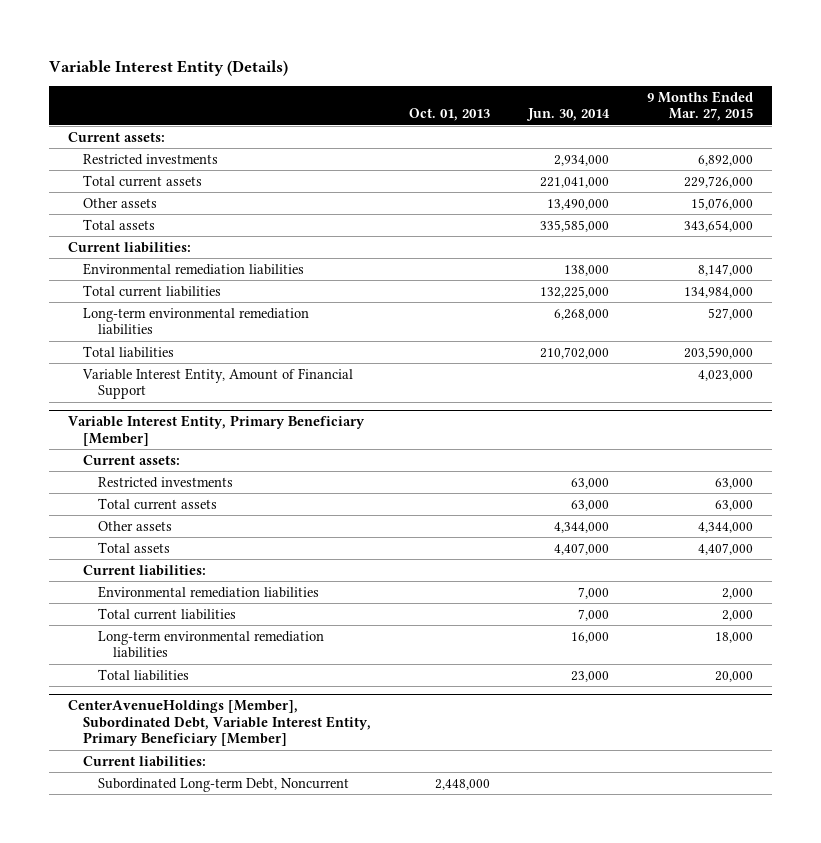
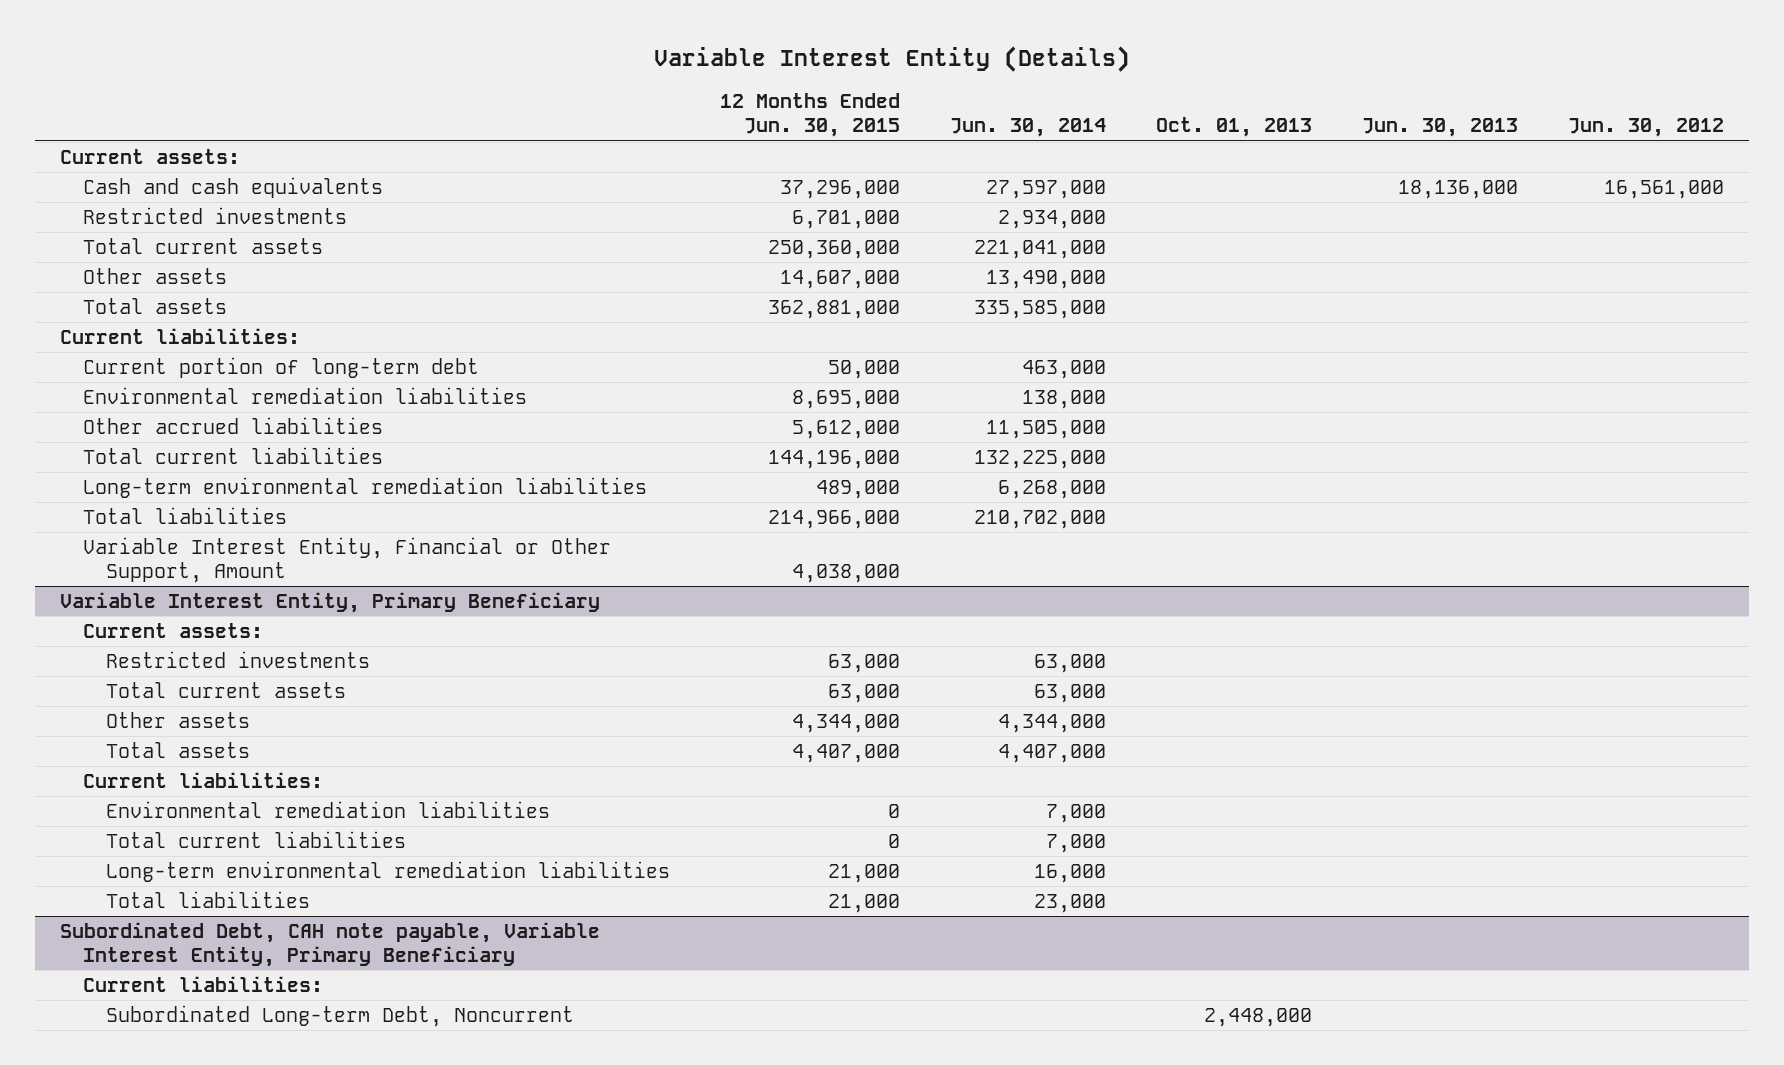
- | Oct. 01, 2013 | Jun. 30, 2014 | 9 Months Ended Mar. 27, 2015
+ | 12 Months Ended Jun. 30, 2015 | Jun. 30, 2014 | Oct. 01, 2013 | Jun. 30, 2013 | Jun. 30, 2012
+ Cash and cash equivalents | 37,296,000 | 27,597,000 | | 18,136,000 | 16,561,000
+ Current portion of long-term debt | 50,000 | 463,000 | | |
+ Other accrued liabilities | 5,612,000 | 11,505,000 | | |
- Variable Interest Entity, Amount of Financial Support | | | 4,023,000
- Variable Interest Entity, Primary Beneficiary [Member]
+ Variable Interest Entity, Financial or Other Support, Amount | 4,038,000 | | | |
+ Variable Interest Entity, Primary Beneficiary
- CenterAvenueHoldings [Member], Subordinated Debt, Variable Interest Entity, Primary Beneficiary [Member]
+ Subordinated Debt, CAH note payable, Variable Interest Entity, Primary Beneficiary

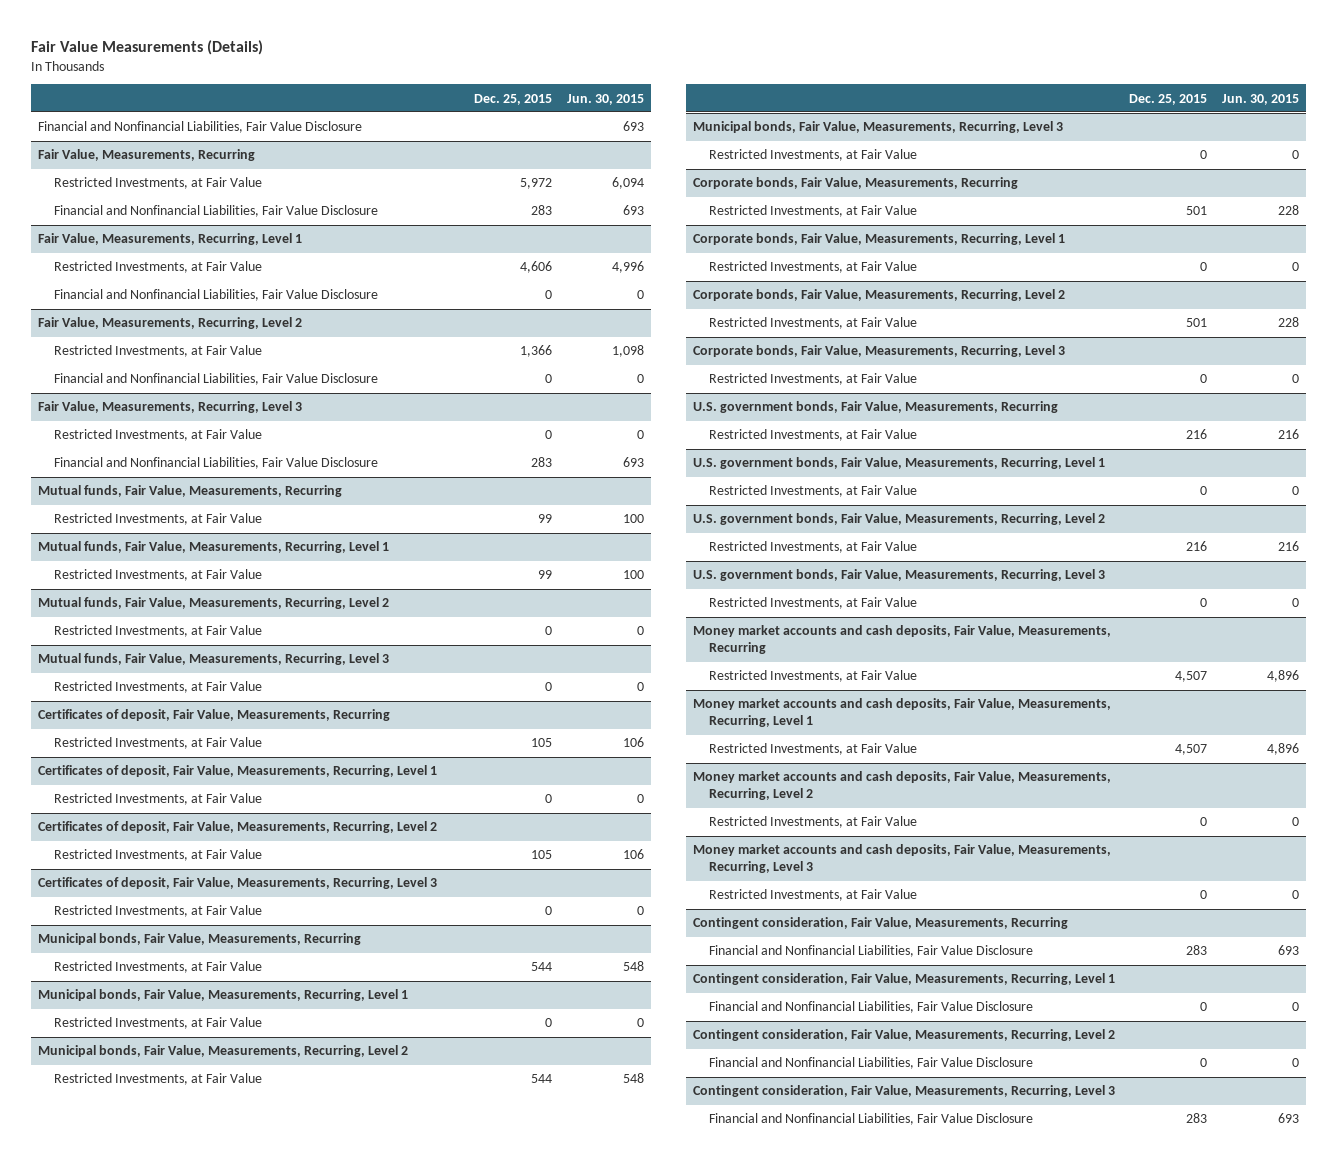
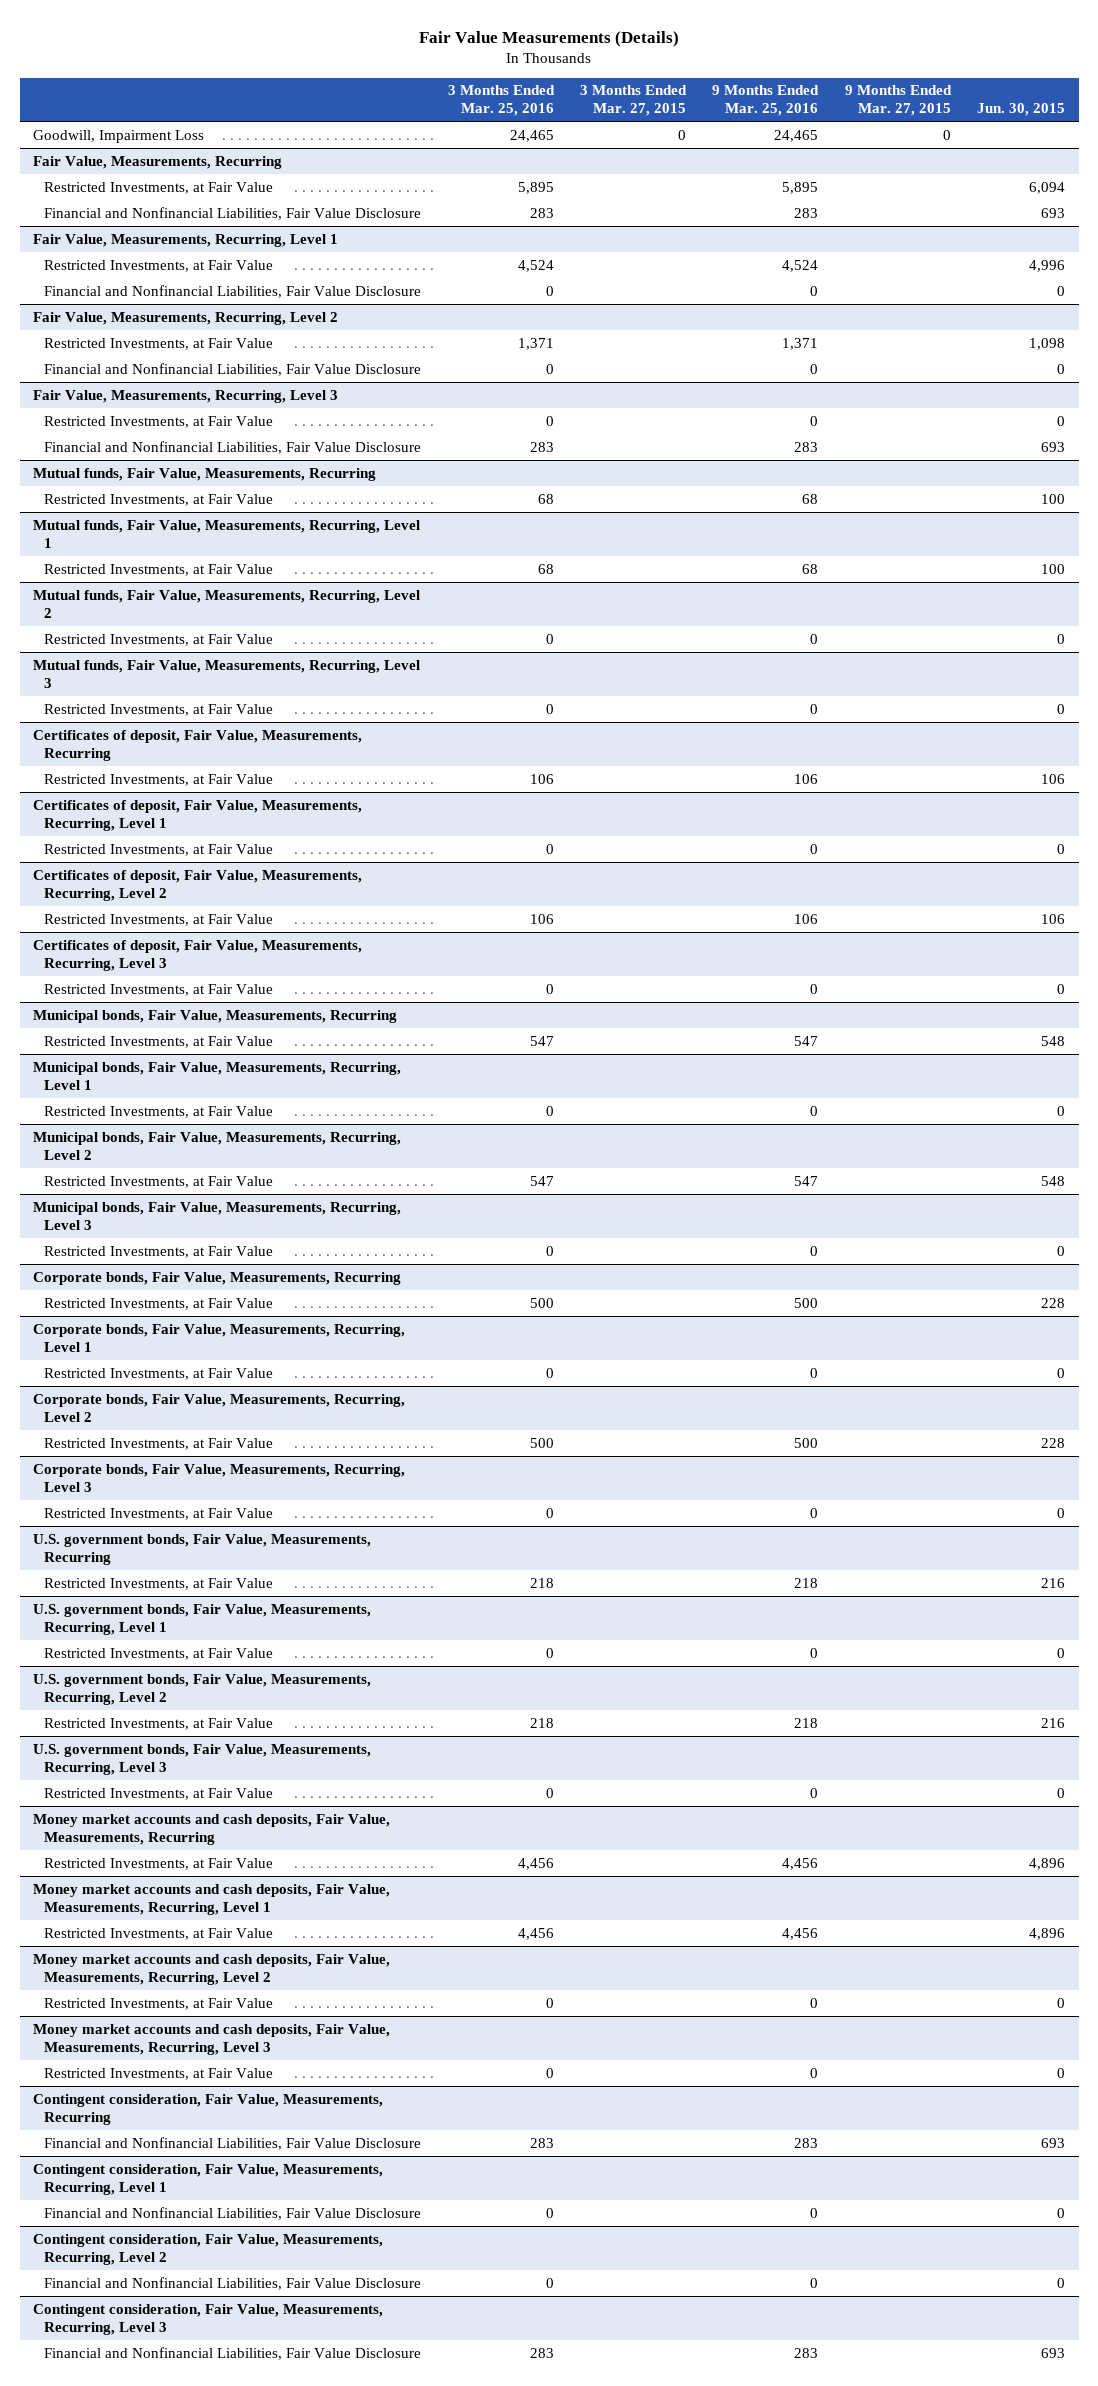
- | Dec. 25, 2015 | Jun. 30, 2015
+ | 3 Months Ended Mar. 25, 2016 | 3 Months Ended Mar. 27, 2015 | 9 Months Ended Mar. 25, 2016 | 9 Months Ended Mar. 27, 2015 | Jun. 30, 2015
- Financial and Nonfinancial Liabilities, Fair Value Disclosure | | 693
+ Goodwill, Impairment Loss | 24,465 | 0 | 24,465 | 0 |

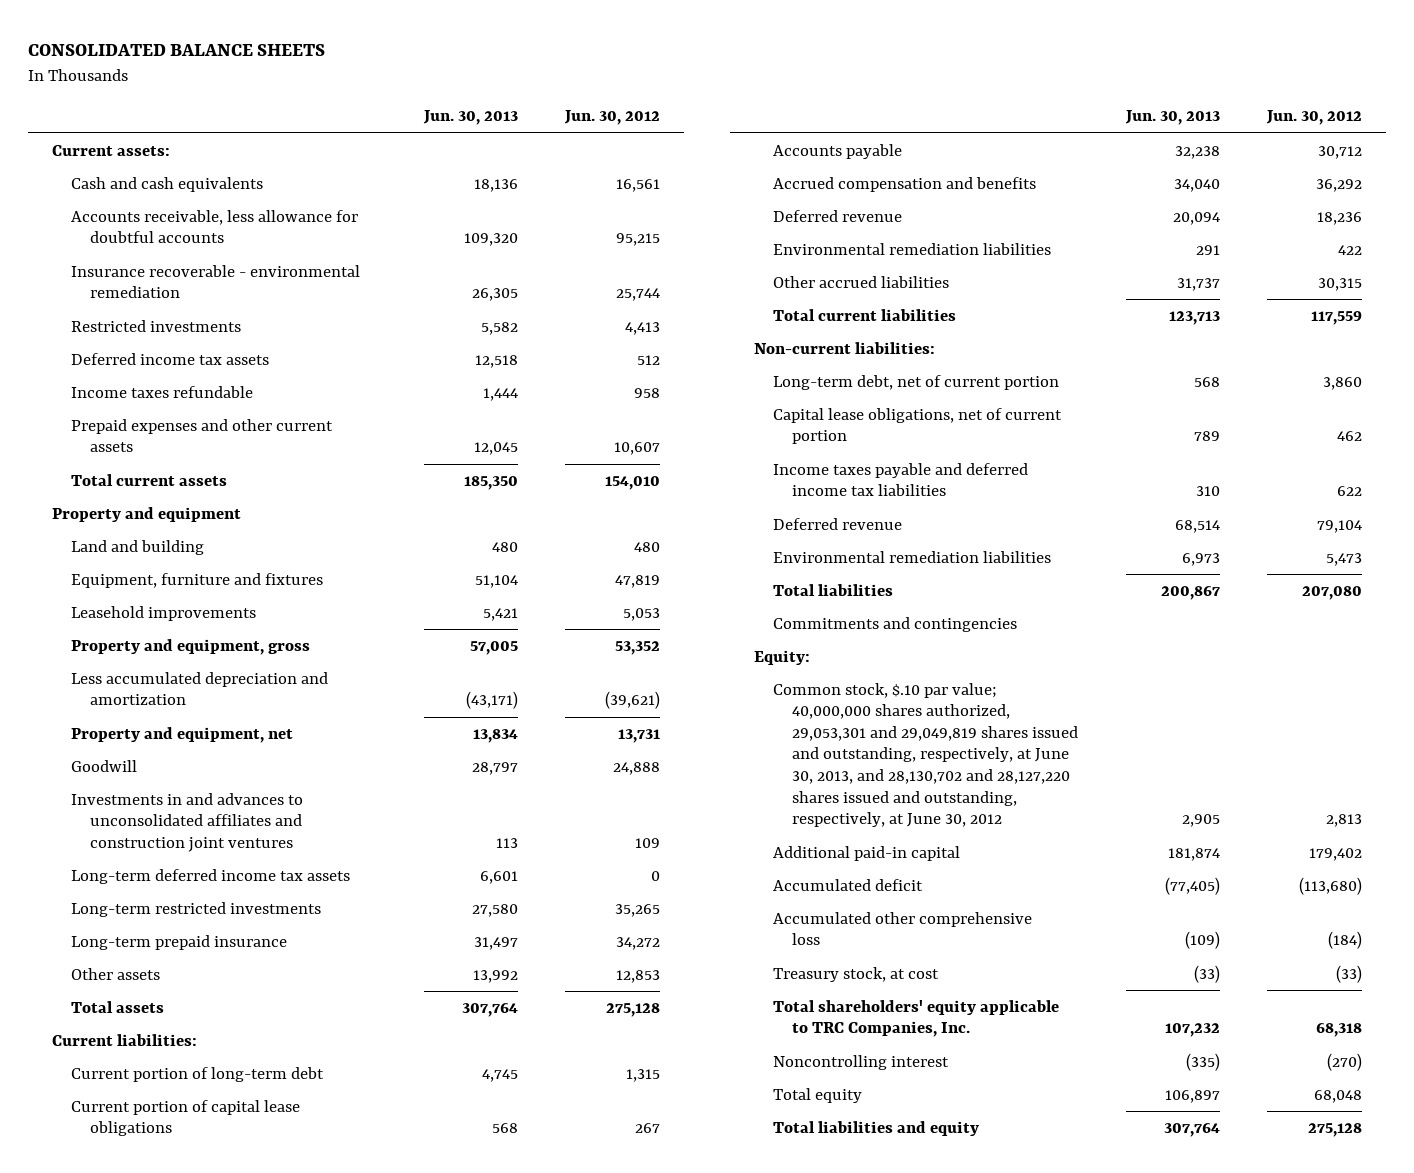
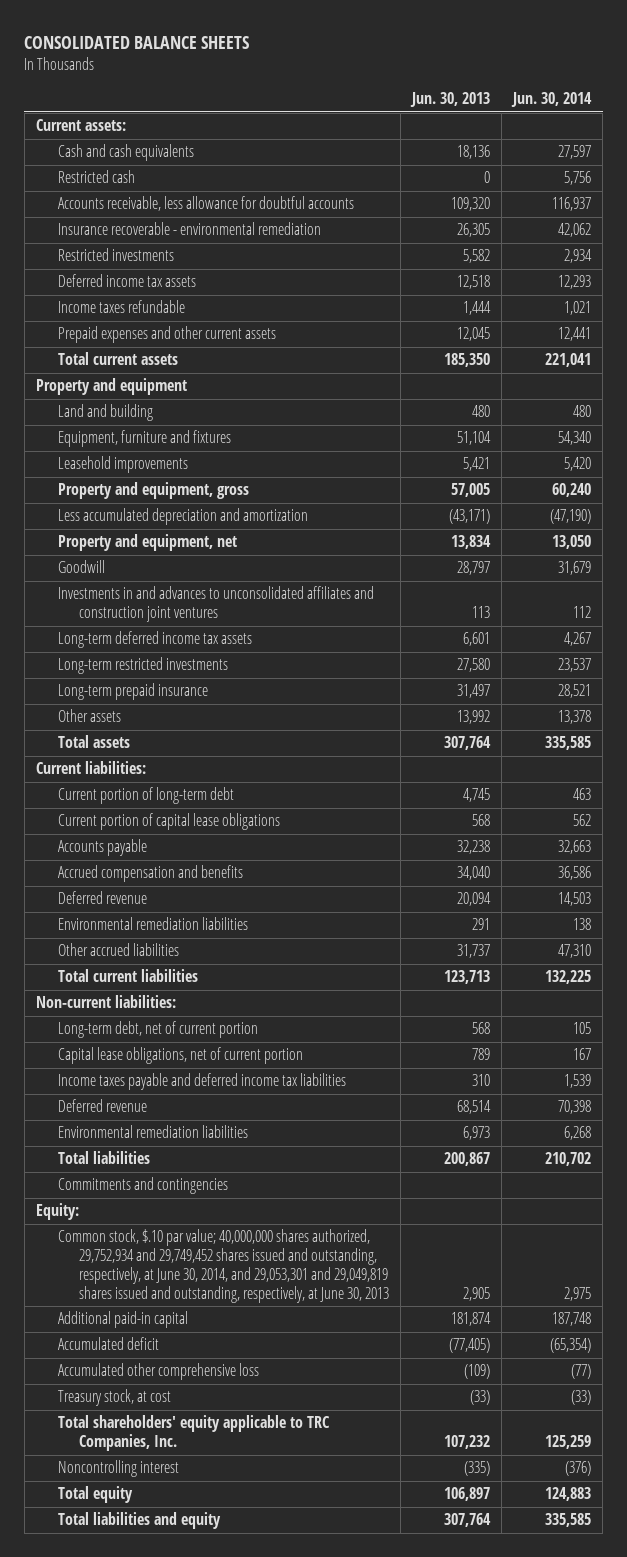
- | Jun. 30, 2013 | Jun. 30, 2012
+ | Jun. 30, 2013 | Jun. 30, 2014
+ Restricted cash | 0 | 5,756
- Common stock, $.10 par value; 40,000,000 shares authorized, 29,053,301 and 29,049,819 shares issued and outstanding, respectively, at June 30, 2013, and 28,130,702 and 28,127,220 shares issued and outstanding, respectively, at June 30, 2012 | 2,905 | 2,813
+ Common stock, $.10 par value; 40,000,000 shares authorized, 29,752,934 and 29,749,452 shares issued and outstanding, respectively, at June 30, 2014, and 29,053,301 and 29,049,819 shares issued and outstanding, respectively, at June 30, 2013 | 2,905 | 2,975

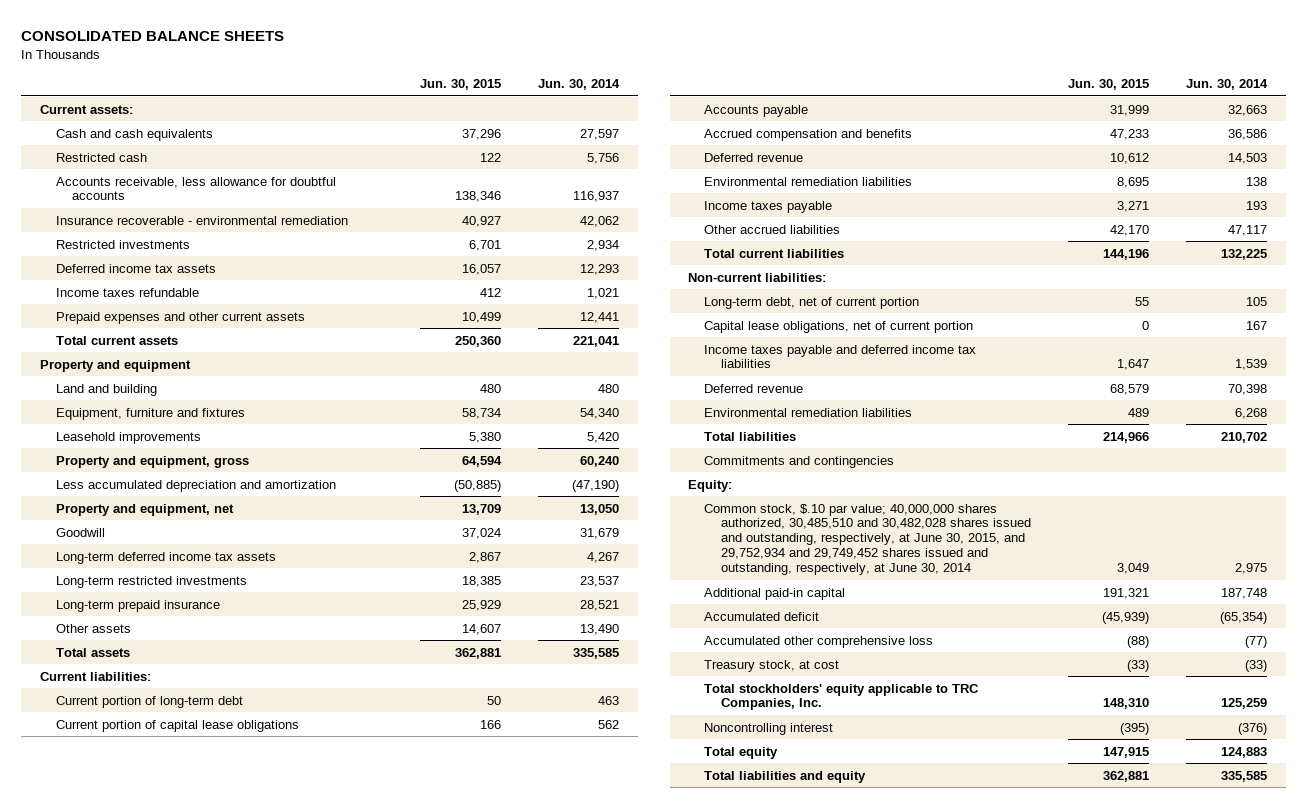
- | Jun. 30, 2013 | Jun. 30, 2014
+ | Jun. 30, 2015 | Jun. 30, 2014
- Investments in and advances to unconsolidated affiliates and construction joint ventures | 113 | 112
- Other assets | 13,992 | 13,378
+ Other assets | 14,607 | 13,490
- Other accrued liabilities | 31,737 | 47,310
+ Income taxes payable | 3,271 | 193
+ Other accrued liabilities | 42,170 | 47,117
- Common stock, $.10 par value; 40,000,000 shares authorized, 29,752,934 and 29,749,452 shares issued and outstanding, respectively, at June 30, 2014, and 29,053,301 and 29,049,819 shares issued and outstanding, respectively, at June 30, 2013 | 2,905 | 2,975
+ Common stock, $.10 par value; 40,000,000 shares authorized, 30,485,510 and 30,482,028 shares issued and outstanding, respectively, at June 30, 2015, and 29,752,934 and 29,749,452 shares issued and outstanding, respectively, at June 30, 2014 | 3,049 | 2,975
- Total shareholders' equity applicable to TRC Companies, Inc. | 107,232 | 125,259
+ Total stockholders' equity applicable to TRC Companies, Inc. | 148,310 | 125,259

